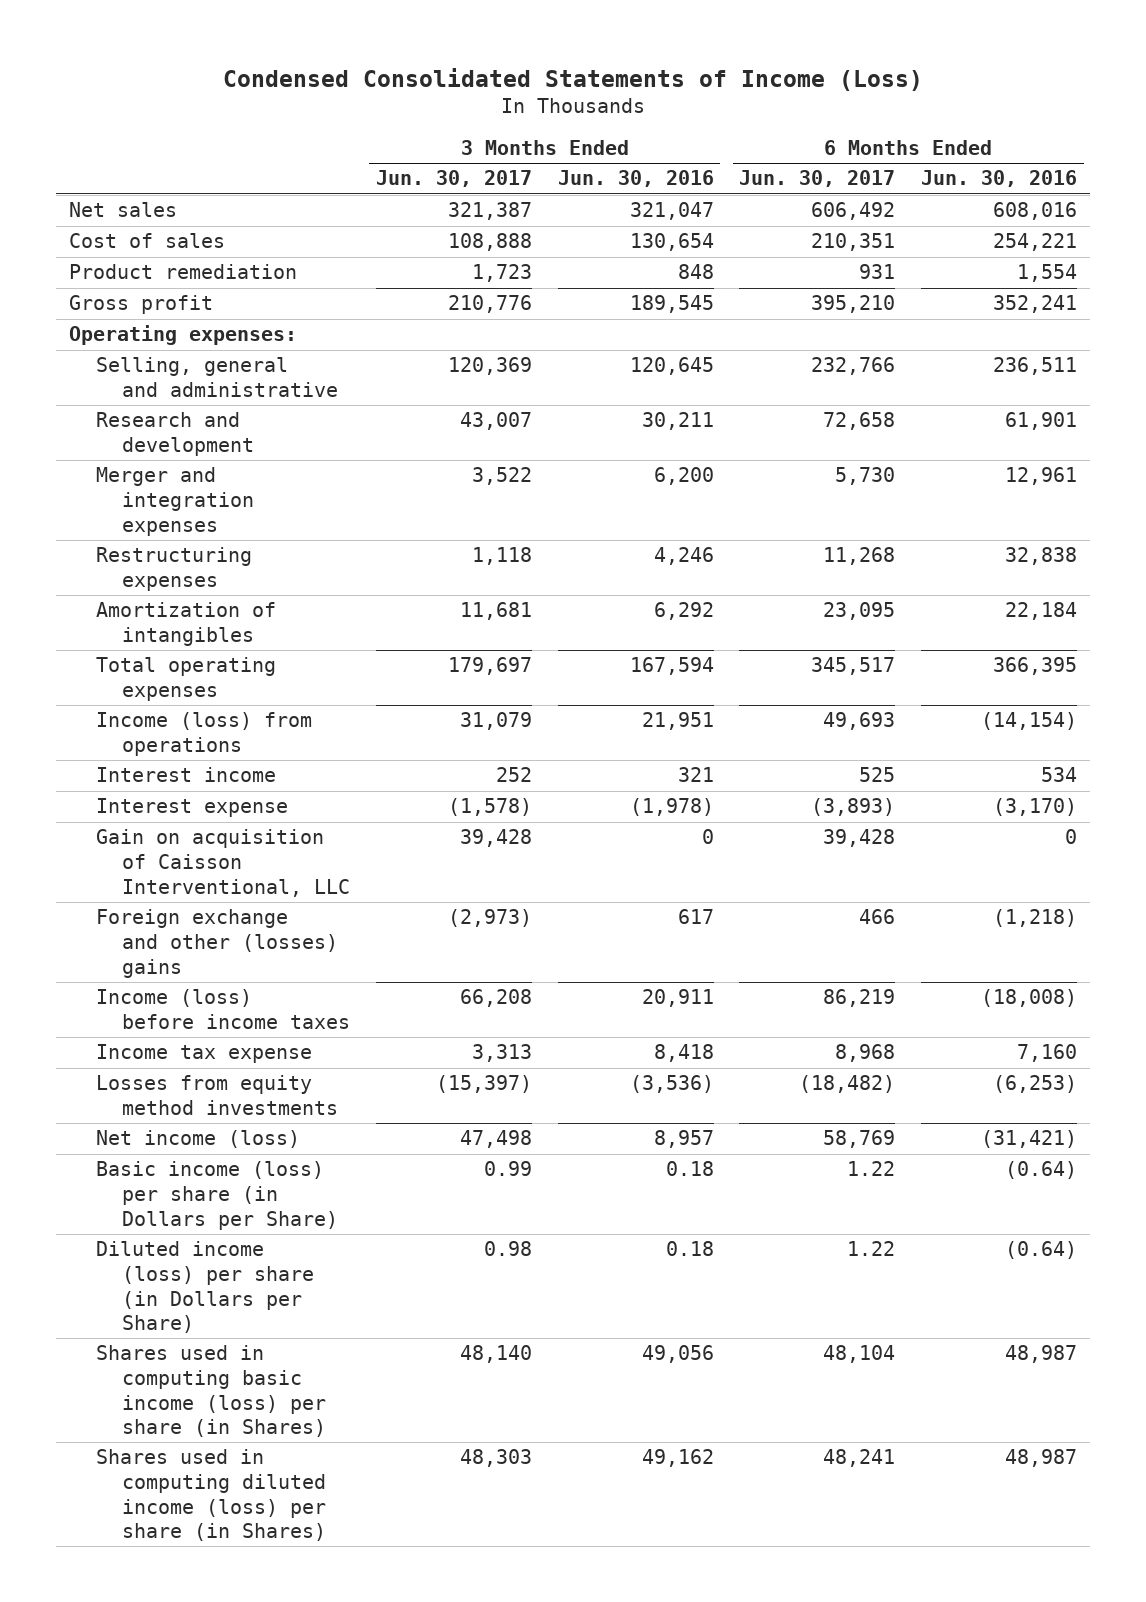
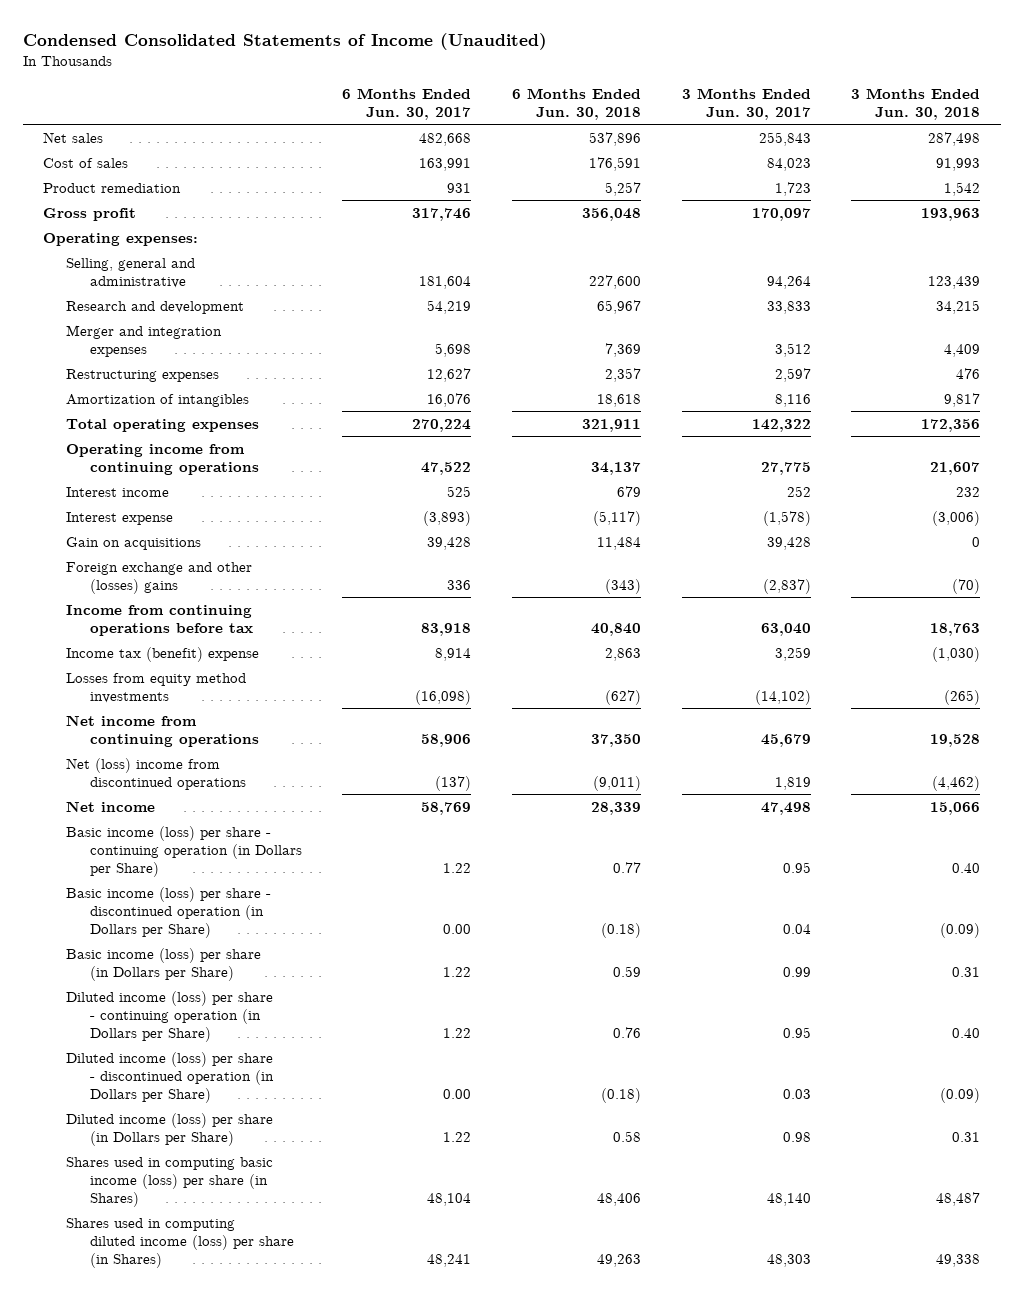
- Condensed Consolidated Statements of Income (Loss)
+ Condensed Consolidated Statements of Income (Unaudited)
- | 3 Months Ended Jun. 30, 2017 | 3 Months Ended Jun. 30, 2016 | 6 Months Ended Jun. 30, 2017 | 6 Months Ended Jun. 30, 2016
+ | 6 Months Ended Jun. 30, 2017 | 6 Months Ended Jun. 30, 2018 | 3 Months Ended Jun. 30, 2017 | 3 Months Ended Jun. 30, 2018
- Net sales | 321,387 | 321,047 | 606,492 | 608,016
- Cost of sales | 108,888 | 130,654 | 210,351 | 254,221
+ Net sales | 482,668 | 537,896 | 255,843 | 287,498
+ Cost of sales | 163,991 | 176,591 | 84,023 | 91,993
- Gross profit | 210,776 | 189,545 | 395,210 | 352,241
+ Gross profit | 317,746 | 356,048 | 170,097 | 193,963
- Selling, general and administrative | 120,369 | 120,645 | 232,766 | 236,511
- Research and development | 43,007 | 30,211 | 72,658 | 61,901
- Merger and integration expenses | 3,522 | 6,200 | 5,730 | 12,961
- Restructuring expenses | 1,118 | 4,246 | 11,268 | 32,838
- Amortization of intangibles | 11,681 | 6,292 | 23,095 | 22,184
- Total operating expenses | 179,697 | 167,594 | 345,517 | 366,395
- Income (loss) from operations | 31,079 | 21,951 | 49,693 | (14,154)
+ Selling, general and administrative | 181,604 | 227,600 | 94,264 | 123,439
+ Research and development | 54,219 | 65,967 | 33,833 | 34,215
+ Merger and integration expenses | 5,698 | 7,369 | 3,512 | 4,409
+ Restructuring expenses | 12,627 | 2,357 | 2,597 | 476
+ Amortization of intangibles | 16,076 | 18,618 | 8,116 | 9,817
+ Total operating expenses | 270,224 | 321,911 | 142,322 | 172,356
+ Operating income from continuing operations | 47,522 | 34,137 | 27,775 | 21,607
- Gain on acquisition of Caisson Interventional, LLC | 39,428 | 0 | 39,428 | 0
- Foreign exchange and other (losses) gains | (2,973) | 617 | 466 | (1,218)
- Income (loss) before income taxes | 66,208 | 20,911 | 86,219 | (18,008)
- Income tax expense | 3,313 | 8,418 | 8,968 | 7,160
- Losses from equity method investments | (15,397) | (3,536) | (18,482) | (6,253)
- Net income (loss) | 47,498 | 8,957 | 58,769 | (31,421)
+ Gain on acquisitions | 39,428 | 11,484 | 39,428 | 0
+ Foreign exchange and other (losses) gains | 336 | (343) | (2,837) | (70)
+ Income from continuing operations before tax | 83,918 | 40,840 | 63,040 | 18,763
+ Income tax (benefit) expense | 8,914 | 2,863 | 3,259 | (1,030)
+ Losses from equity method investments | (16,098) | (627) | (14,102) | (265)
+ Net income from continuing operations | 58,906 | 37,350 | 45,679 | 19,528
+ Net (loss) income from discontinued operations | (137) | (9,011) | 1,819 | (4,462)
+ Net income | 58,769 | 28,339 | 47,498 | 15,066
+ Basic income (loss) per share - continuing operation (in Dollars per Share) | 1.22 | 0.77 | 0.95 | 0.40
+ Basic income (loss) per share - discontinued operation (in Dollars per Share) | 0.00 | (0.18) | 0.04 | (0.09)
+ Diluted income (loss) per share - continuing operation (in Dollars per Share) | 1.22 | 0.76 | 0.95 | 0.40
+ Diluted income (loss) per share - discontinued operation (in Dollars per Share) | 0.00 | (0.18) | 0.03 | (0.09)

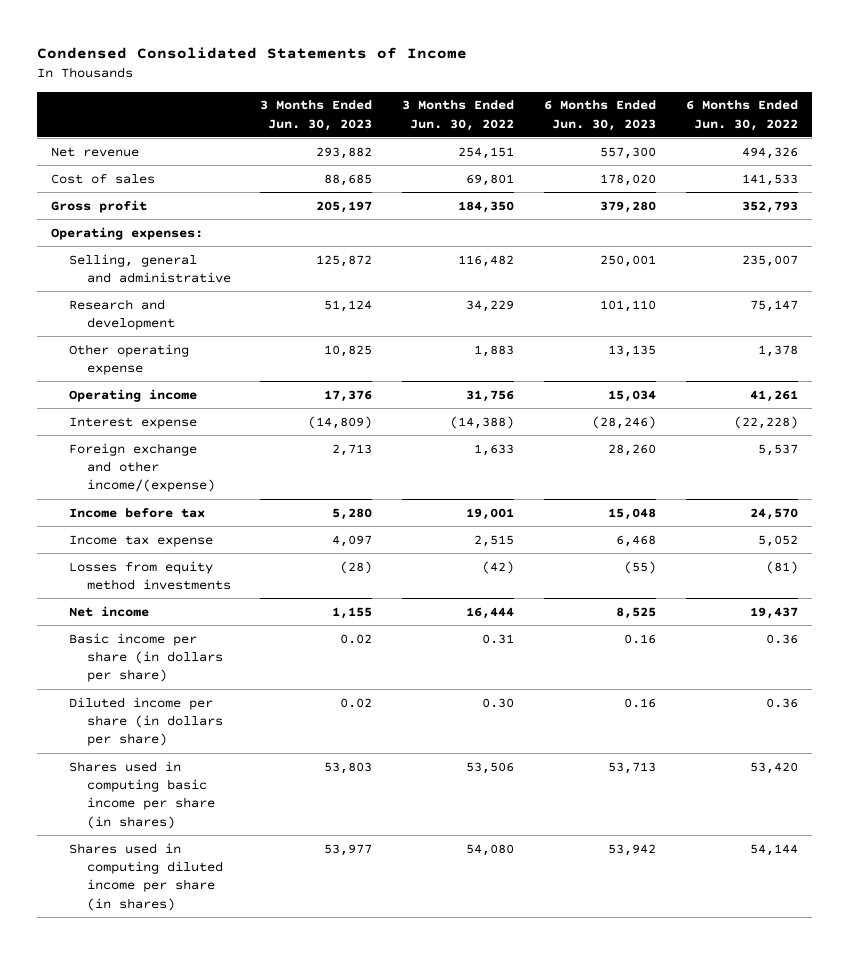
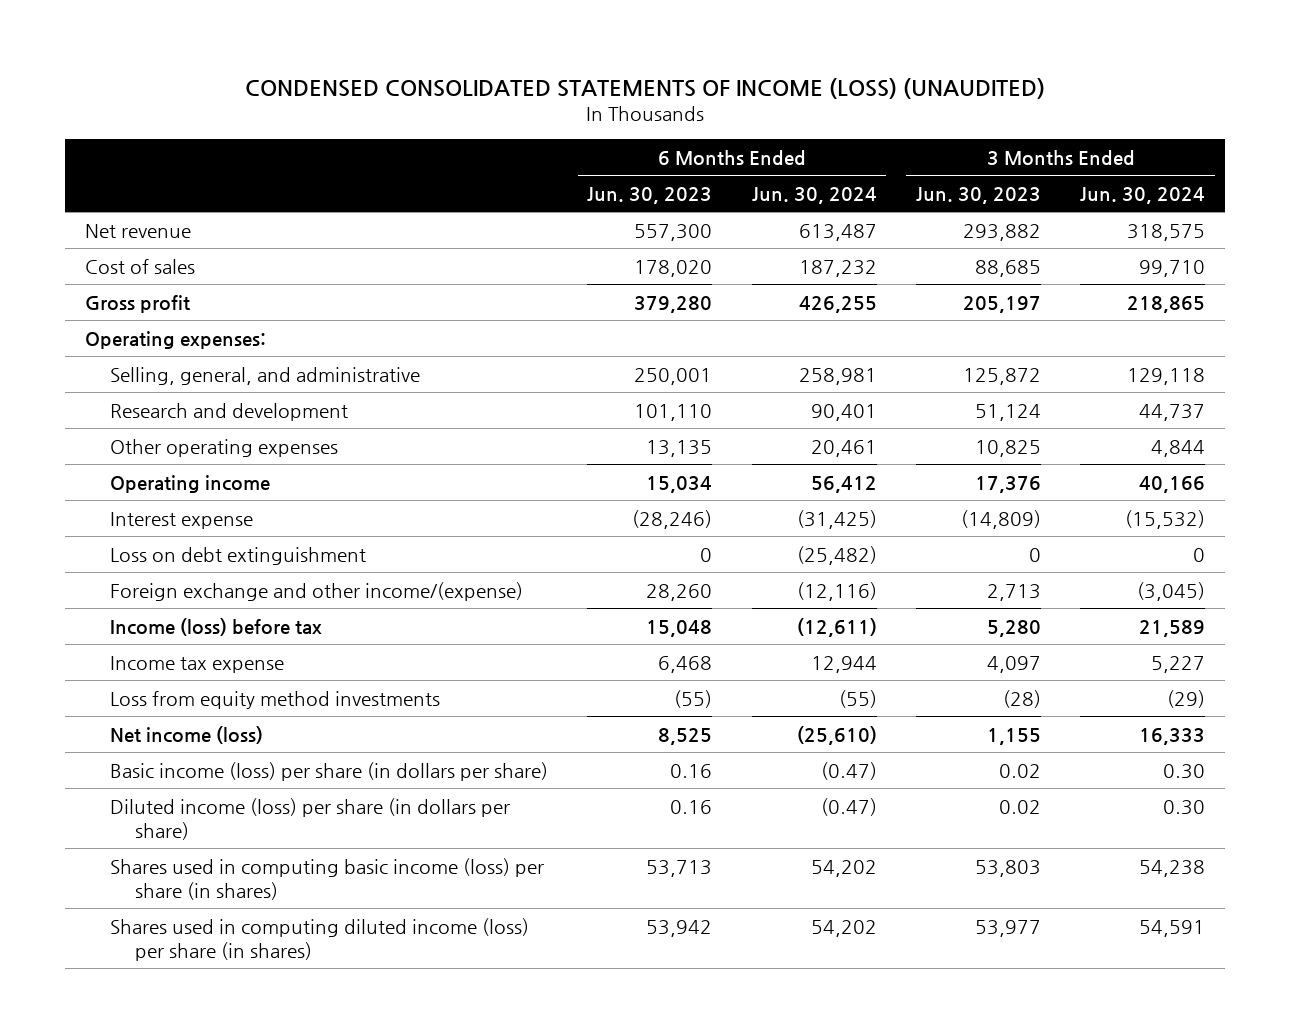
- Condensed Consolidated Statements of Income
+ CONDENSED CONSOLIDATED STATEMENTS OF INCOME (LOSS) (UNAUDITED)
- | 3 Months Ended Jun. 30, 2023 | 3 Months Ended Jun. 30, 2022 | 6 Months Ended Jun. 30, 2023 | 6 Months Ended Jun. 30, 2022
+ | 6 Months Ended Jun. 30, 2023 | 6 Months Ended Jun. 30, 2024 | 3 Months Ended Jun. 30, 2023 | 3 Months Ended Jun. 30, 2024
- Selling, general and administrative | 125,872 | 116,482 | 250,001 | 235,007
+ Selling, general, and administrative | 250,001 | 258,981 | 125,872 | 129,118
- Other operating expense | 10,825 | 1,883 | 13,135 | 1,378
+ Other operating expenses | 13,135 | 20,461 | 10,825 | 4,844
+ Loss on debt extinguishment | 0 | (25,482) | 0 | 0
- Income before tax | 5,280 | 19,001 | 15,048 | 24,570
+ Income (loss) before tax | 15,048 | (12,611) | 5,280 | 21,589
- Losses from equity method investments | (28) | (42) | (55) | (81)
- Net income | 1,155 | 16,444 | 8,525 | 19,437
- Basic income per share (in dollars per share) | 0.02 | 0.31 | 0.16 | 0.36
- Diluted income per share (in dollars per share) | 0.02 | 0.30 | 0.16 | 0.36
- Shares used in computing basic income per share (in shares) | 53,803 | 53,506 | 53,713 | 53,420
- Shares used in computing diluted income per share (in shares) | 53,977 | 54,080 | 53,942 | 54,144
+ Loss from equity method investments | (55) | (55) | (28) | (29)
+ Net income (loss) | 8,525 | (25,610) | 1,155 | 16,333
+ Basic income (loss) per share (in dollars per share) | 0.16 | (0.47) | 0.02 | 0.30
+ Diluted income (loss) per share (in dollars per share) | 0.16 | (0.47) | 0.02 | 0.30
+ Shares used in computing basic income (loss) per share (in shares) | 53,713 | 54,202 | 53,803 | 54,238
+ Shares used in computing diluted income (loss) per share (in shares) | 53,942 | 54,202 | 53,977 | 54,591

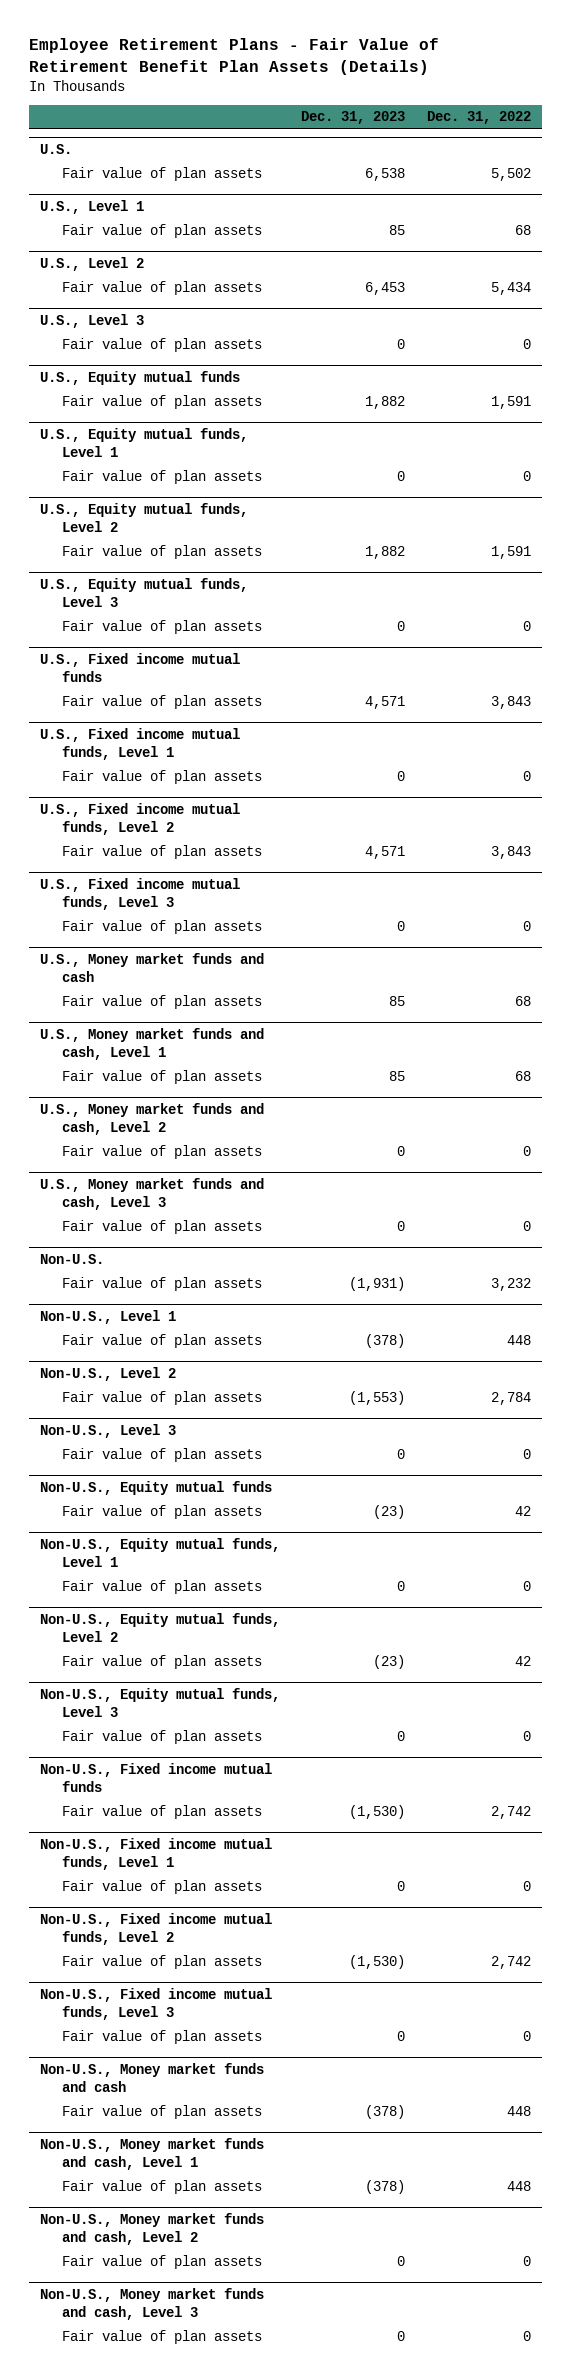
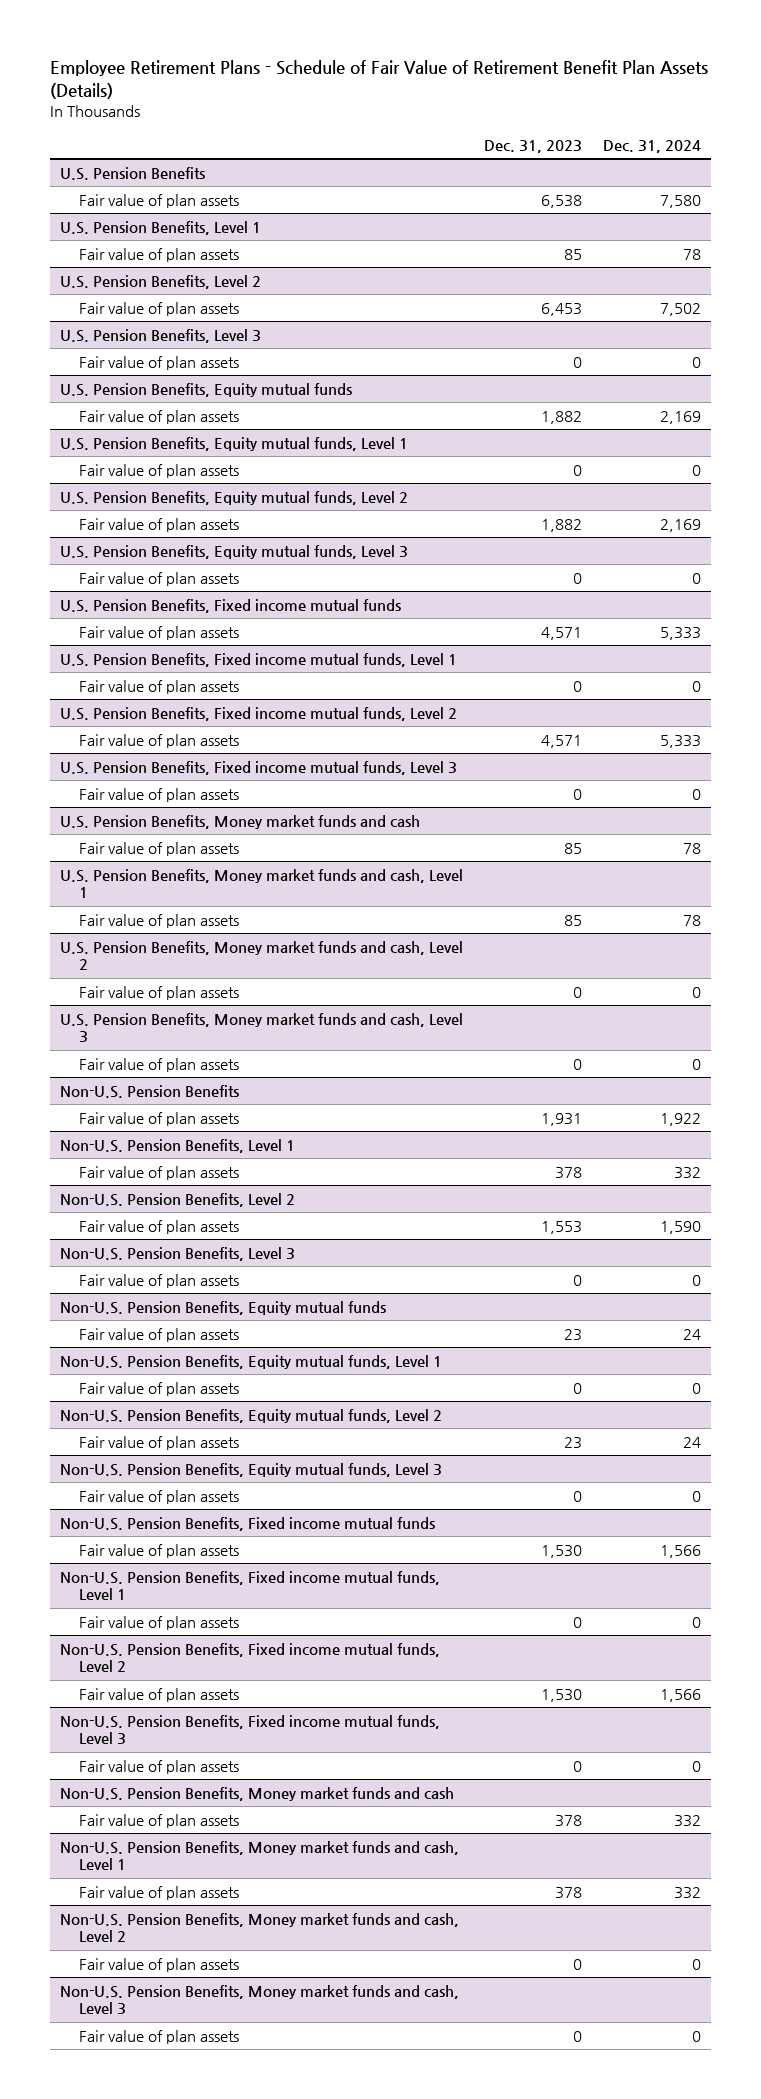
- Employee Retirement Plans - Fair Value of Retirement Benefit Plan Assets (Details)
+ Employee Retirement Plans - Schedule of Fair Value of Retirement Benefit Plan Assets (Details)
- | Dec. 31, 2023 | Dec. 31, 2022
+ | Dec. 31, 2023 | Dec. 31, 2024
- U.S.
+ U.S. Pension Benefits
- U.S., Level 1
+ U.S. Pension Benefits, Level 1
- U.S., Level 2
+ U.S. Pension Benefits, Level 2
- U.S., Level 3
+ U.S. Pension Benefits, Level 3
- U.S., Equity mutual funds
+ U.S. Pension Benefits, Equity mutual funds
- U.S., Equity mutual funds, Level 1
+ U.S. Pension Benefits, Equity mutual funds, Level 1
- U.S., Equity mutual funds, Level 2
+ U.S. Pension Benefits, Equity mutual funds, Level 2
- U.S., Equity mutual funds, Level 3
+ U.S. Pension Benefits, Equity mutual funds, Level 3
- U.S., Fixed income mutual funds
+ U.S. Pension Benefits, Fixed income mutual funds
- U.S., Fixed income mutual funds, Level 1
+ U.S. Pension Benefits, Fixed income mutual funds, Level 1
- U.S., Fixed income mutual funds, Level 2
+ U.S. Pension Benefits, Fixed income mutual funds, Level 2
- U.S., Fixed income mutual funds, Level 3
+ U.S. Pension Benefits, Fixed income mutual funds, Level 3
- U.S., Money market funds and cash
+ U.S. Pension Benefits, Money market funds and cash
- U.S., Money market funds and cash, Level 1
+ U.S. Pension Benefits, Money market funds and cash, Level 1
- U.S., Money market funds and cash, Level 2
+ U.S. Pension Benefits, Money market funds and cash, Level 2
- U.S., Money market funds and cash, Level 3
+ U.S. Pension Benefits, Money market funds and cash, Level 3
- Non-U.S.
- Fair value of plan assets | (1,931) | 3,232
- Non-U.S., Level 1
- Fair value of plan assets | (378) | 448
- Non-U.S., Level 2
- Fair value of plan assets | (1,553) | 2,784
- Non-U.S., Level 3
+ Non-U.S. Pension Benefits
+ Fair value of plan assets | 1,931 | 1,922
+ Non-U.S. Pension Benefits, Level 1
+ Fair value of plan assets | 378 | 332
+ Non-U.S. Pension Benefits, Level 2
+ Fair value of plan assets | 1,553 | 1,590
+ Non-U.S. Pension Benefits, Level 3
- Non-U.S., Equity mutual funds
- Fair value of plan assets | (23) | 42
- Non-U.S., Equity mutual funds, Level 1
+ Non-U.S. Pension Benefits, Equity mutual funds
+ Fair value of plan assets | 23 | 24
+ Non-U.S. Pension Benefits, Equity mutual funds, Level 1
- Non-U.S., Equity mutual funds, Level 2
- Fair value of plan assets | (23) | 42
- Non-U.S., Equity mutual funds, Level 3
+ Non-U.S. Pension Benefits, Equity mutual funds, Level 2
+ Fair value of plan assets | 23 | 24
+ Non-U.S. Pension Benefits, Equity mutual funds, Level 3
- Non-U.S., Fixed income mutual funds
- Fair value of plan assets | (1,530) | 2,742
- Non-U.S., Fixed income mutual funds, Level 1
+ Non-U.S. Pension Benefits, Fixed income mutual funds
+ Fair value of plan assets | 1,530 | 1,566
+ Non-U.S. Pension Benefits, Fixed income mutual funds, Level 1
- Non-U.S., Fixed income mutual funds, Level 2
- Fair value of plan assets | (1,530) | 2,742
- Non-U.S., Fixed income mutual funds, Level 3
+ Non-U.S. Pension Benefits, Fixed income mutual funds, Level 2
+ Fair value of plan assets | 1,530 | 1,566
+ Non-U.S. Pension Benefits, Fixed income mutual funds, Level 3
- Non-U.S., Money market funds and cash
- Fair value of plan assets | (378) | 448
- Non-U.S., Money market funds and cash, Level 1
- Fair value of plan assets | (378) | 448
- Non-U.S., Money market funds and cash, Level 2
+ Non-U.S. Pension Benefits, Money market funds and cash
+ Fair value of plan assets | 378 | 332
+ Non-U.S. Pension Benefits, Money market funds and cash, Level 1
+ Fair value of plan assets | 378 | 332
+ Non-U.S. Pension Benefits, Money market funds and cash, Level 2
- Non-U.S., Money market funds and cash, Level 3
+ Non-U.S. Pension Benefits, Money market funds and cash, Level 3

